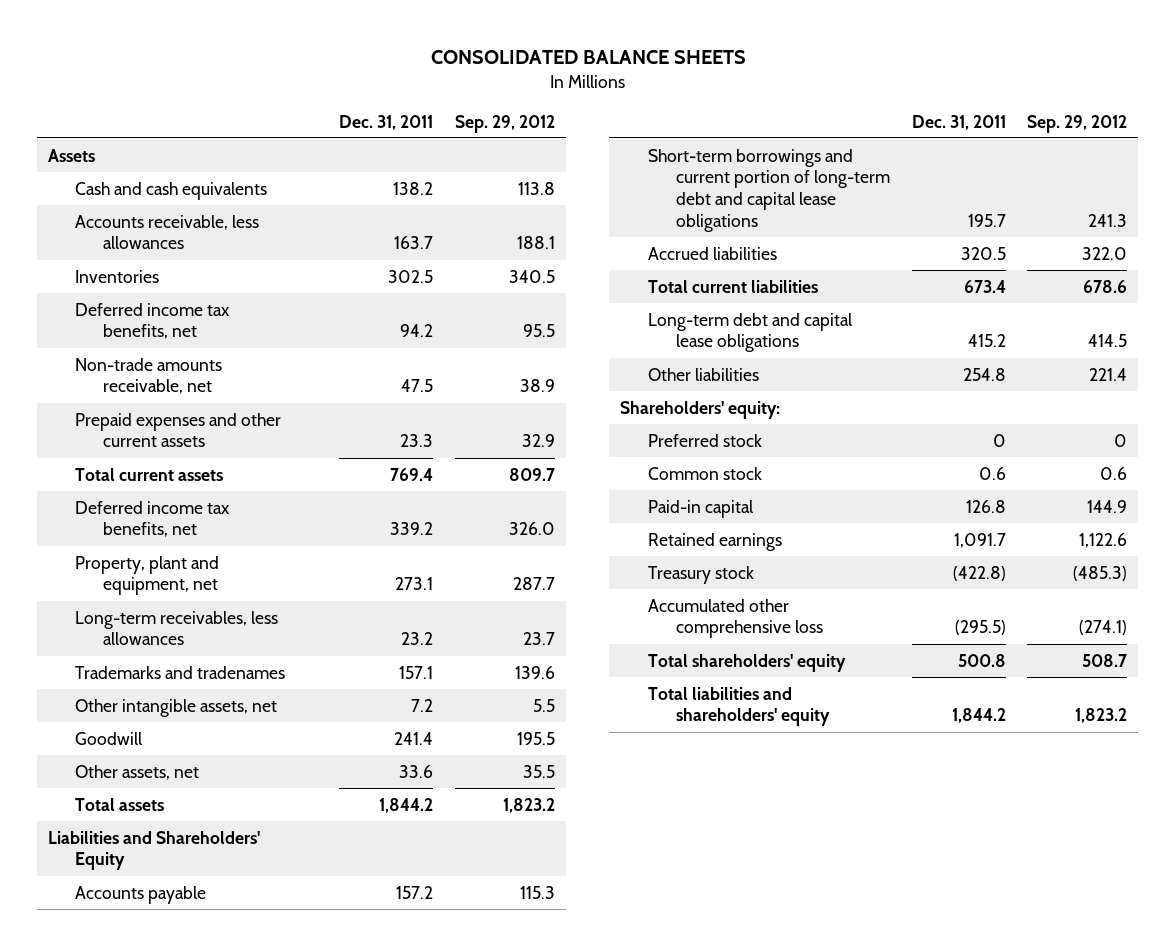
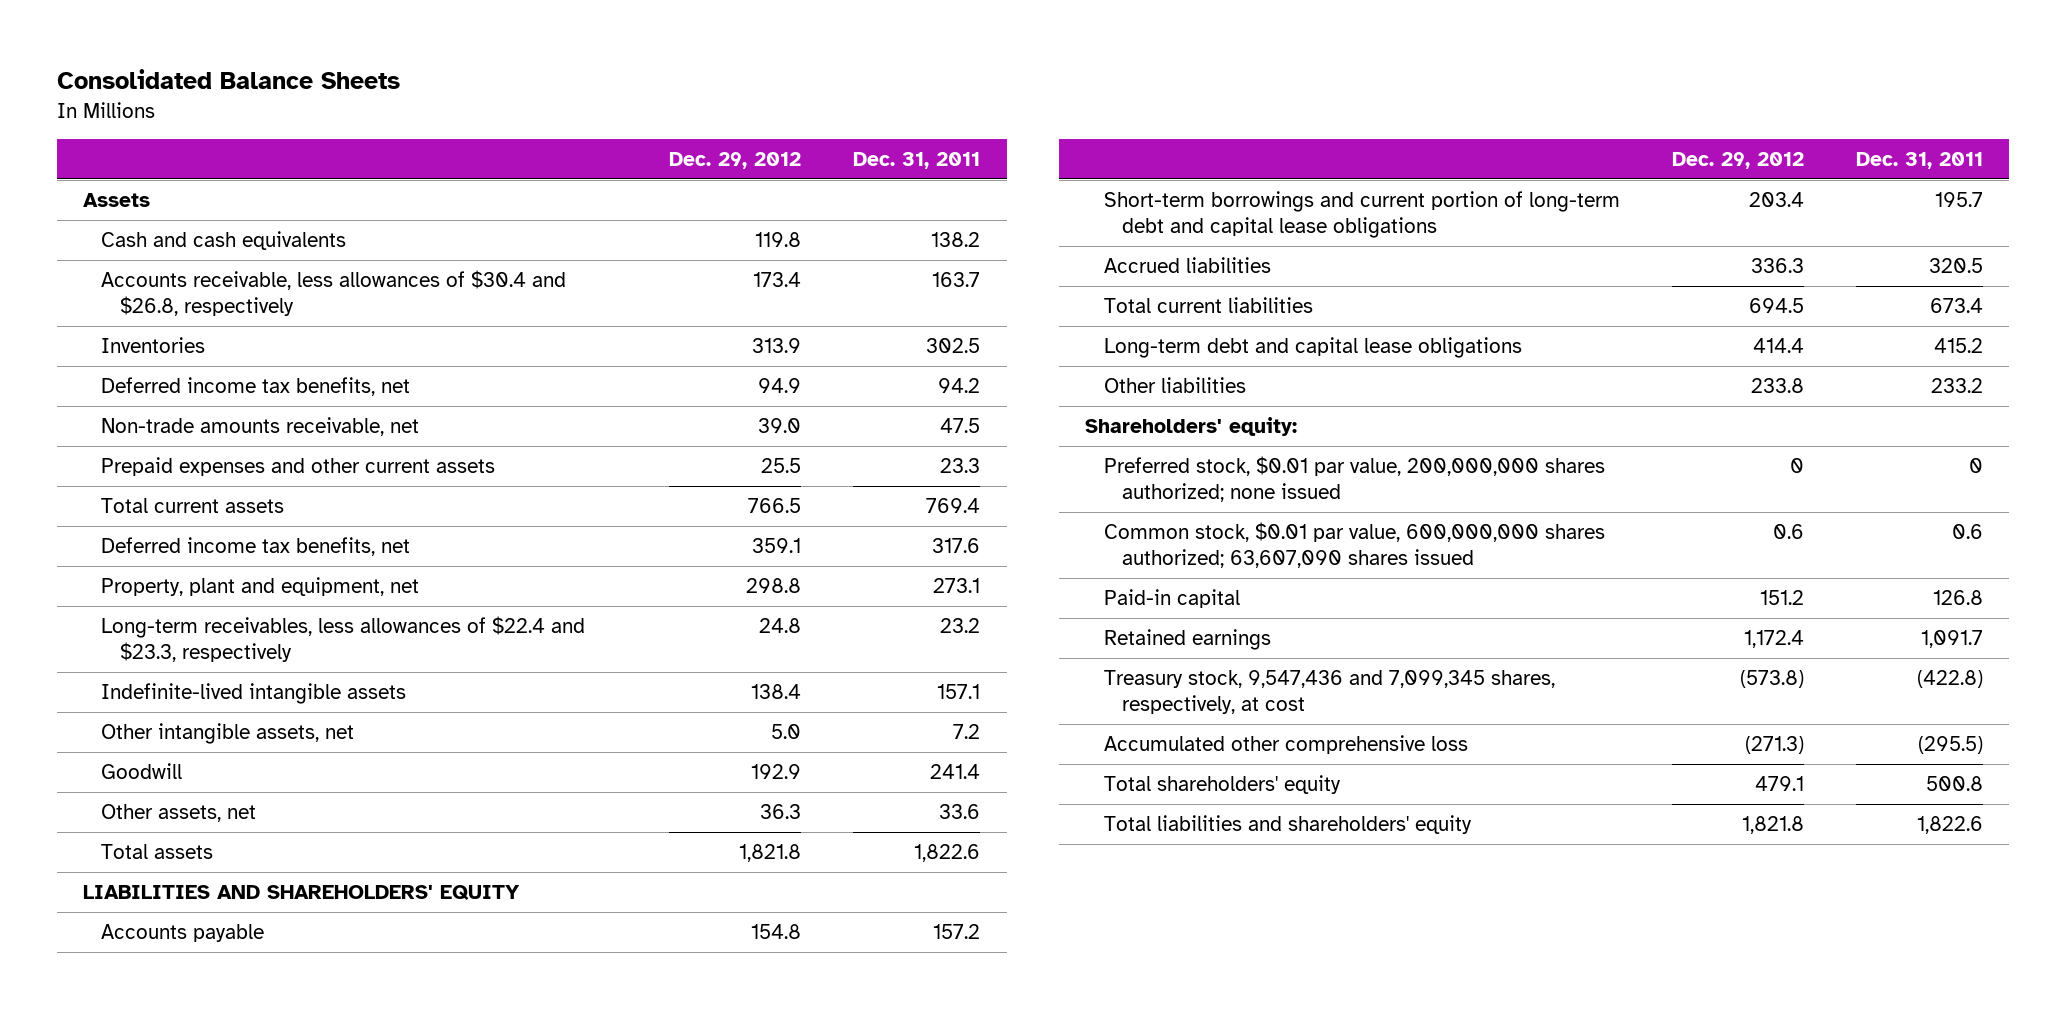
- CONSOLIDATED BALANCE SHEETS
+ Consolidated Balance Sheets
- | Dec. 31, 2011 | Sep. 29, 2012
+ | Dec. 29, 2012 | Dec. 31, 2011
- Accounts receivable, less allowances | 163.7 | 188.1
+ Accounts receivable, less allowances of $30.4 and $26.8, respectively | 173.4 | 163.7
- Deferred income tax benefits, net | 339.2 | 326.0
+ Deferred income tax benefits, net | 359.1 | 317.6
- Long-term receivables, less allowances | 23.2 | 23.7
- Trademarks and tradenames | 157.1 | 139.6
+ Long-term receivables, less allowances of $22.4 and $23.3, respectively | 24.8 | 23.2
+ Indefinite-lived intangible assets | 138.4 | 157.1
- Total assets | 1,844.2 | 1,823.2
- Liabilities and Shareholders' Equity
+ Total assets | 1,821.8 | 1,822.6
+ LIABILITIES AND SHAREHOLDERS' EQUITY
- Other liabilities | 254.8 | 221.4
+ Other liabilities | 233.8 | 233.2
- Preferred stock | 0 | 0
- Common stock | 0.6 | 0.6
+ Preferred stock, $0.01 par value, 200,000,000 shares authorized; none issued | 0 | 0
+ Common stock, $0.01 par value, 600,000,000 shares authorized; 63,607,090 shares issued | 0.6 | 0.6
- Treasury stock | (422.8) | (485.3)
+ Treasury stock, 9,547,436 and 7,099,345 shares, respectively, at cost | (573.8) | (422.8)
- Total liabilities and shareholders' equity | 1,844.2 | 1,823.2
+ Total liabilities and shareholders' equity | 1,821.8 | 1,822.6

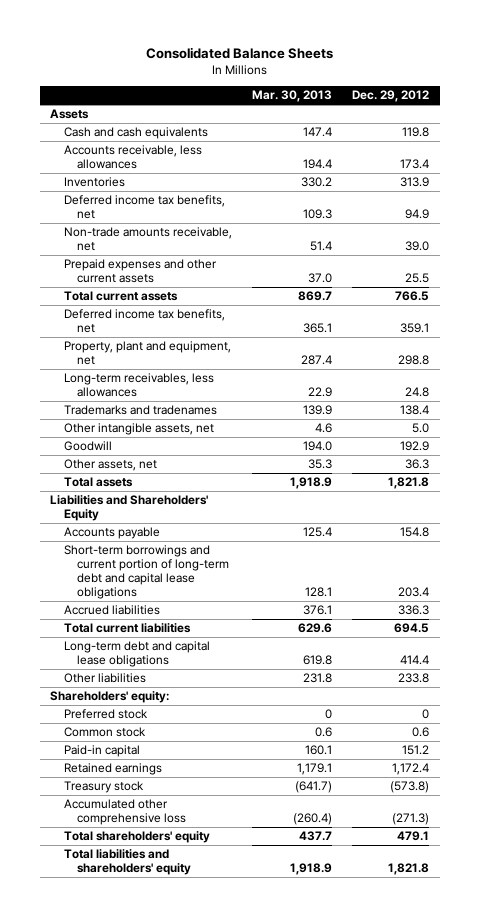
- | Dec. 29, 2012 | Dec. 31, 2011
+ | Mar. 30, 2013 | Dec. 29, 2012
- Accounts receivable, less allowances of $30.4 and $26.8, respectively | 173.4 | 163.7
+ Accounts receivable, less allowances | 194.4 | 173.4
- Long-term receivables, less allowances of $22.4 and $23.3, respectively | 24.8 | 23.2
- Indefinite-lived intangible assets | 138.4 | 157.1
+ Long-term receivables, less allowances | 22.9 | 24.8
+ Trademarks and tradenames | 139.9 | 138.4
- LIABILITIES AND SHAREHOLDERS' EQUITY
+ Liabilities and Shareholders' Equity
- Preferred stock, $0.01 par value, 200,000,000 shares authorized; none issued | 0 | 0
- Common stock, $0.01 par value, 600,000,000 shares authorized; 63,607,090 shares issued | 0.6 | 0.6
+ Preferred stock | 0 | 0
+ Common stock | 0.6 | 0.6
- Treasury stock, 9,547,436 and 7,099,345 shares, respectively, at cost | (573.8) | (422.8)
+ Treasury stock | (641.7) | (573.8)

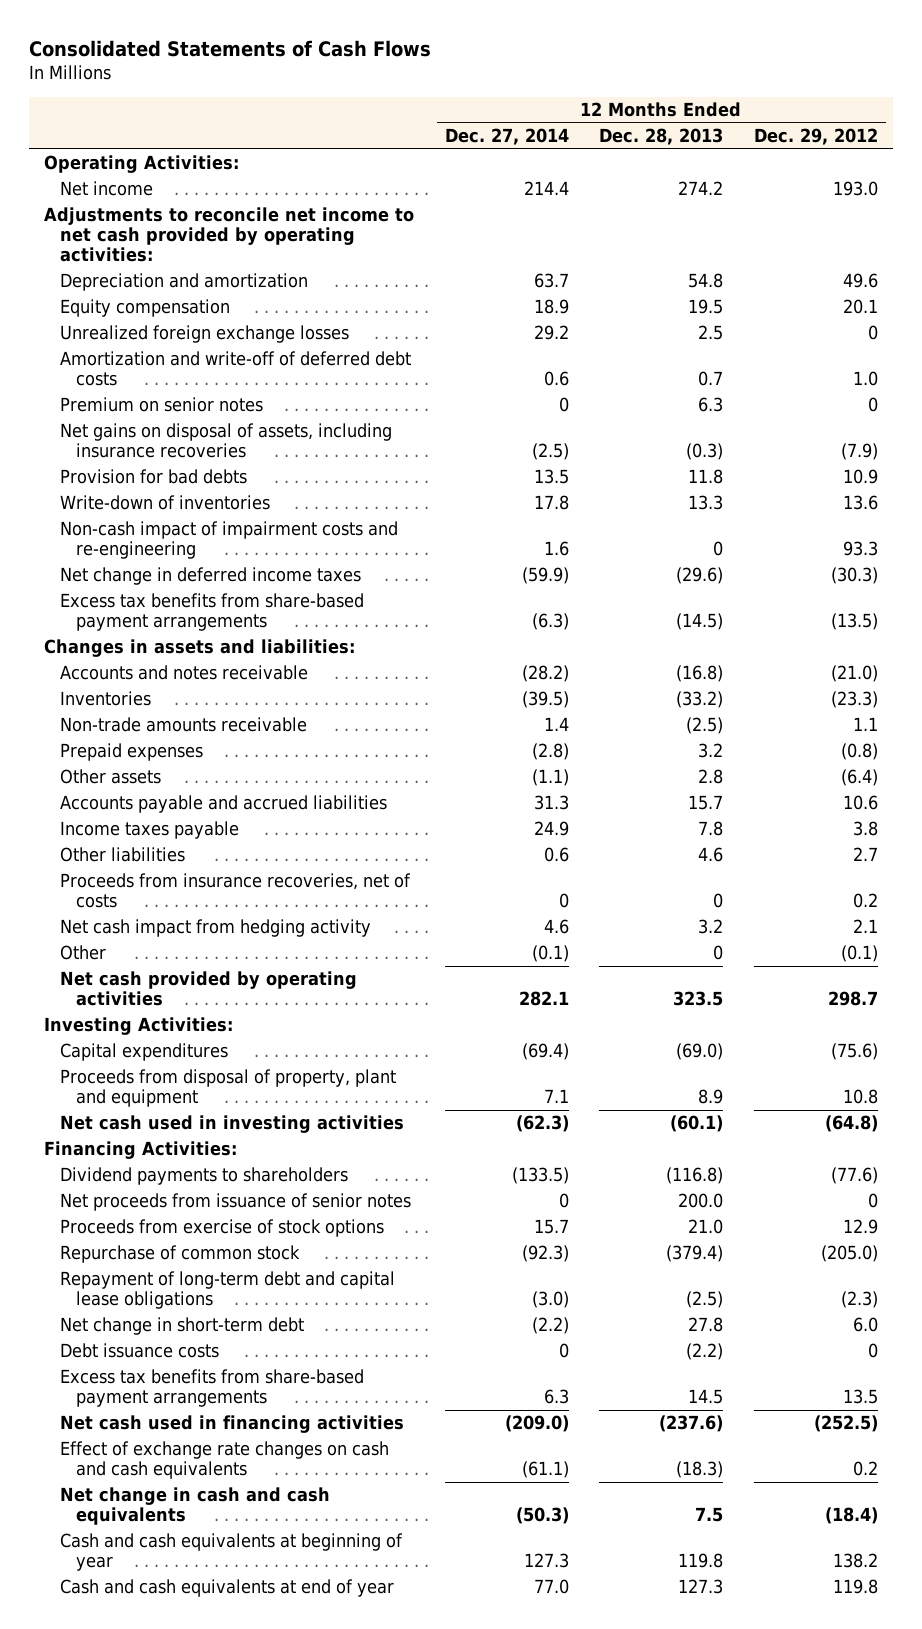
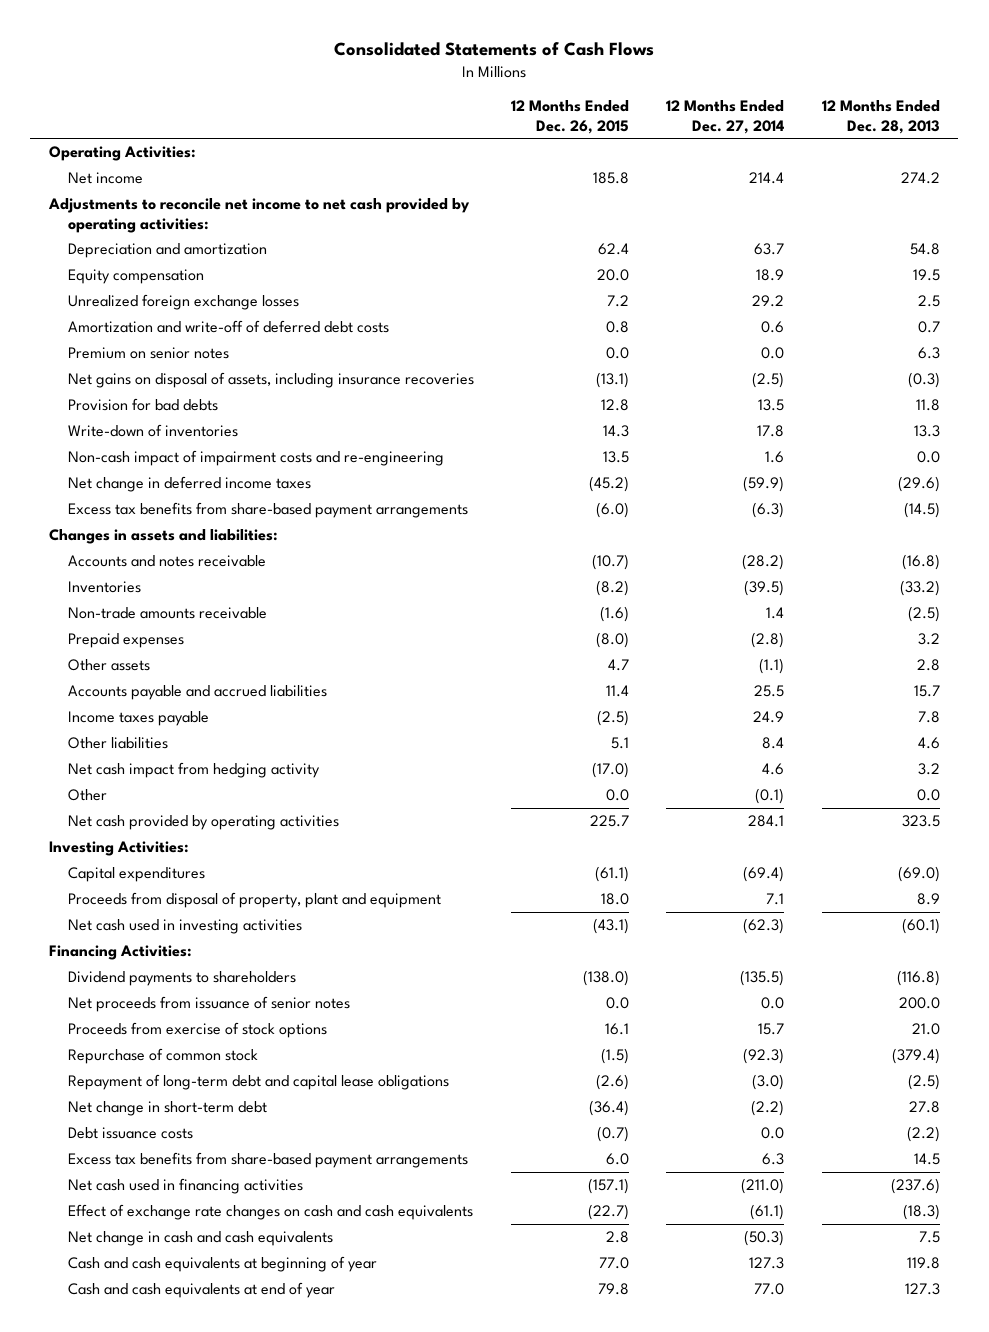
- | 12 Months Ended Dec. 27, 2014 | 12 Months Ended Dec. 28, 2013 | 12 Months Ended Dec. 29, 2012
+ | 12 Months Ended Dec. 26, 2015 | 12 Months Ended Dec. 27, 2014 | 12 Months Ended Dec. 28, 2013
- Premium on senior notes | 0 | 6.3 | 0
+ Premium on senior notes | 0.0 | 0.0 | 6.3
- Non-cash impact of impairment costs and re-engineering | 1.6 | 0 | 93.3
+ Non-cash impact of impairment costs and re-engineering | 13.5 | 1.6 | 0.0
- Accounts payable and accrued liabilities | 31.3 | 15.7 | 10.6
+ Accounts payable and accrued liabilities | 11.4 | 25.5 | 15.7
- Other liabilities | 0.6 | 4.6 | 2.7
- Proceeds from insurance recoveries, net of costs | 0 | 0 | 0.2
+ Other liabilities | 5.1 | 8.4 | 4.6
- Other | (0.1) | 0 | (0.1)
- Net cash provided by operating activities | 282.1 | 323.5 | 298.7
+ Other | 0.0 | (0.1) | 0.0
+ Net cash provided by operating activities | 225.7 | 284.1 | 323.5
- Dividend payments to shareholders | (133.5) | (116.8) | (77.6)
- Net proceeds from issuance of senior notes | 0 | 200.0 | 0
+ Dividend payments to shareholders | (138.0) | (135.5) | (116.8)
+ Net proceeds from issuance of senior notes | 0.0 | 0.0 | 200.0
- Debt issuance costs | 0 | (2.2) | 0
+ Debt issuance costs | (0.7) | 0.0 | (2.2)
- Net cash used in financing activities | (209.0) | (237.6) | (252.5)
+ Net cash used in financing activities | (157.1) | (211.0) | (237.6)

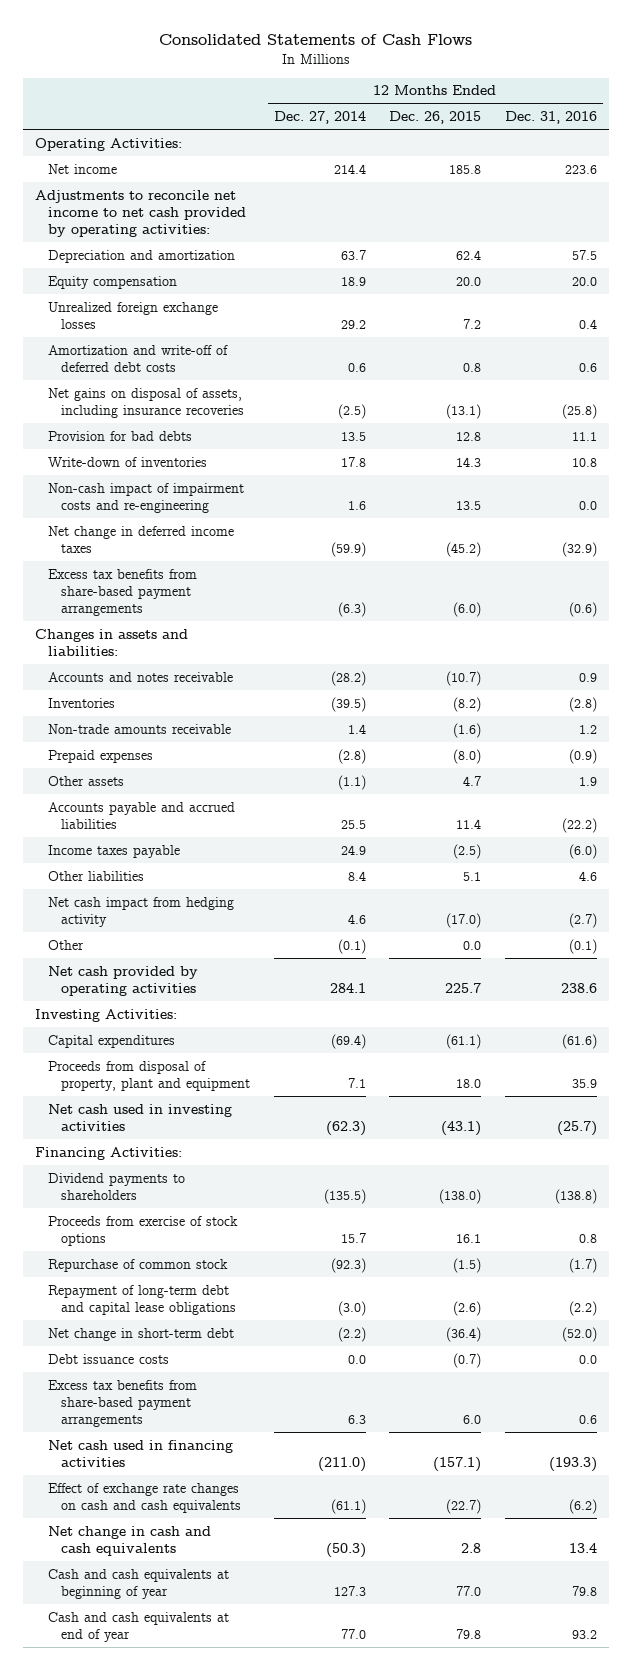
- | 12 Months Ended Dec. 26, 2015 | 12 Months Ended Dec. 27, 2014 | 12 Months Ended Dec. 28, 2013
+ | 12 Months Ended Dec. 27, 2014 | 12 Months Ended Dec. 26, 2015 | 12 Months Ended Dec. 31, 2016
- Premium on senior notes | 0.0 | 0.0 | 6.3
- Net proceeds from issuance of senior notes | 0.0 | 0.0 | 200.0

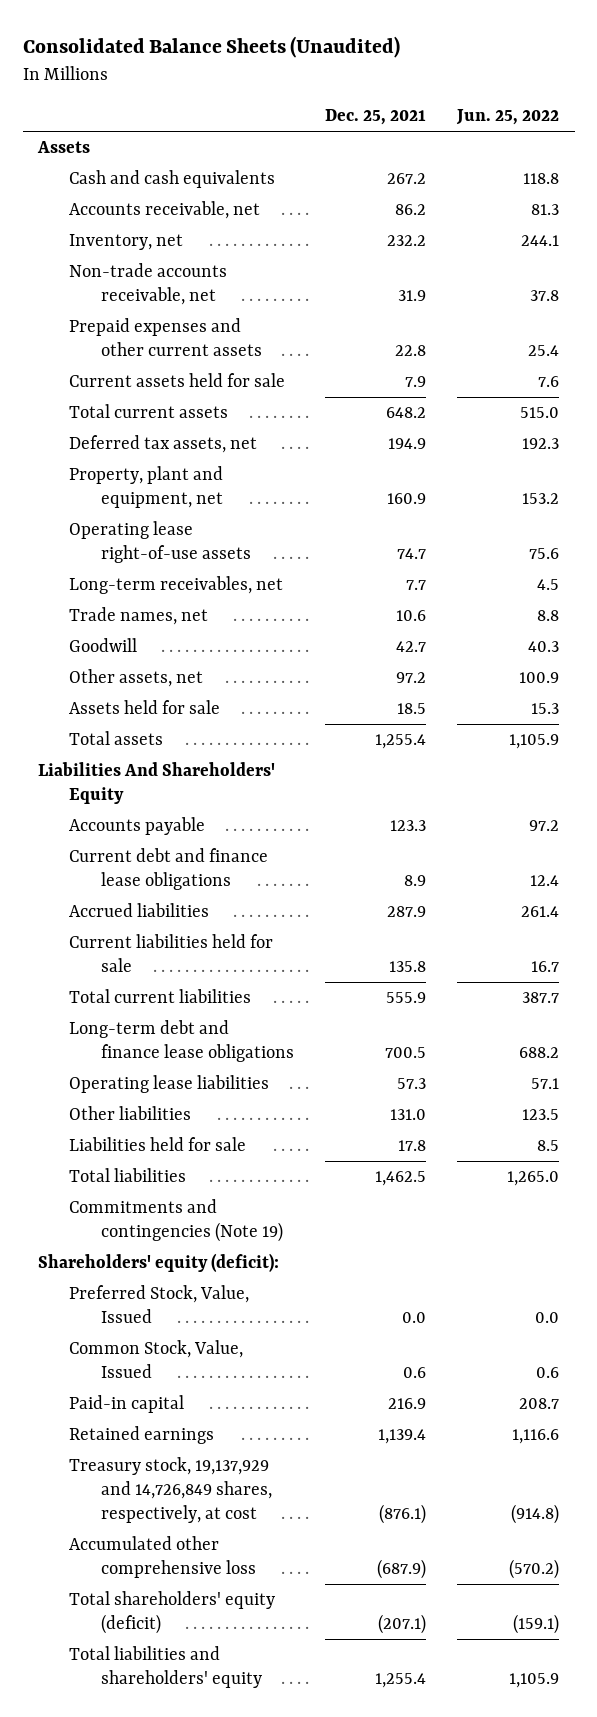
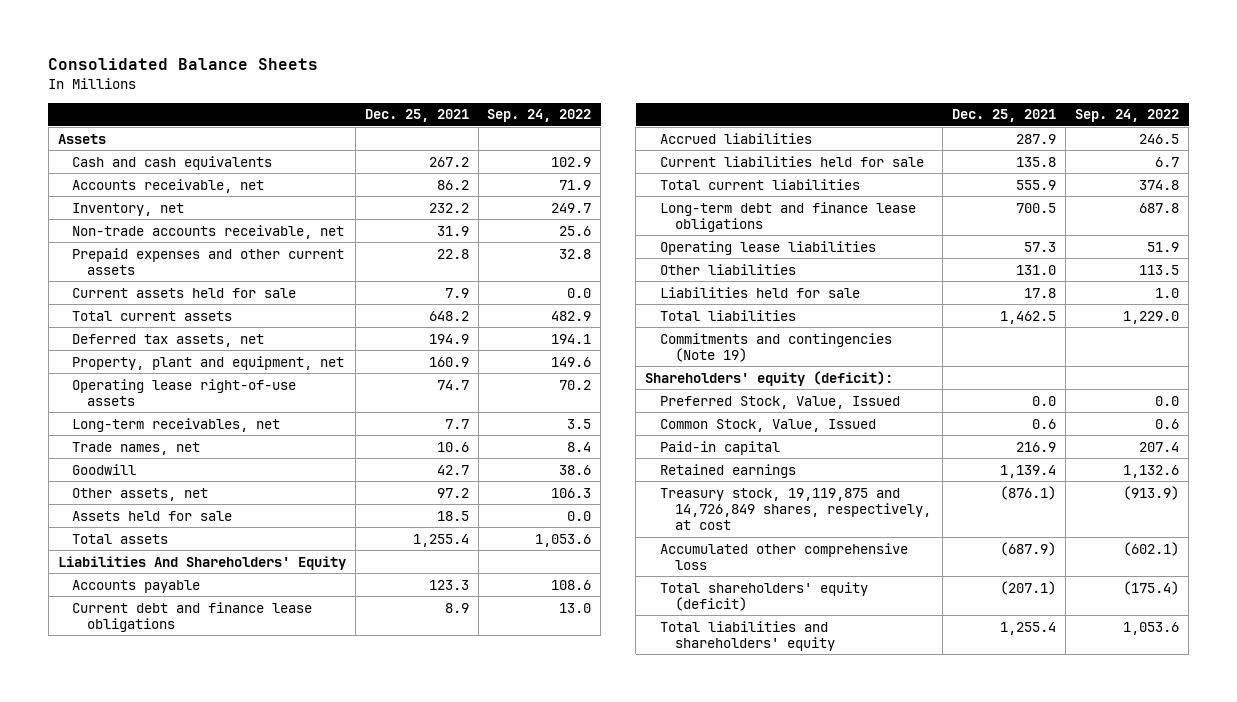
- Consolidated Balance Sheets (Unaudited)
+ Consolidated Balance Sheets
- | Dec. 25, 2021 | Jun. 25, 2022
+ | Dec. 25, 2021 | Sep. 24, 2022
- Treasury stock, 19,137,929 and 14,726,849 shares, respectively, at cost | (876.1) | (914.8)
+ Treasury stock, 19,119,875 and 14,726,849 shares, respectively, at cost | (876.1) | (913.9)

